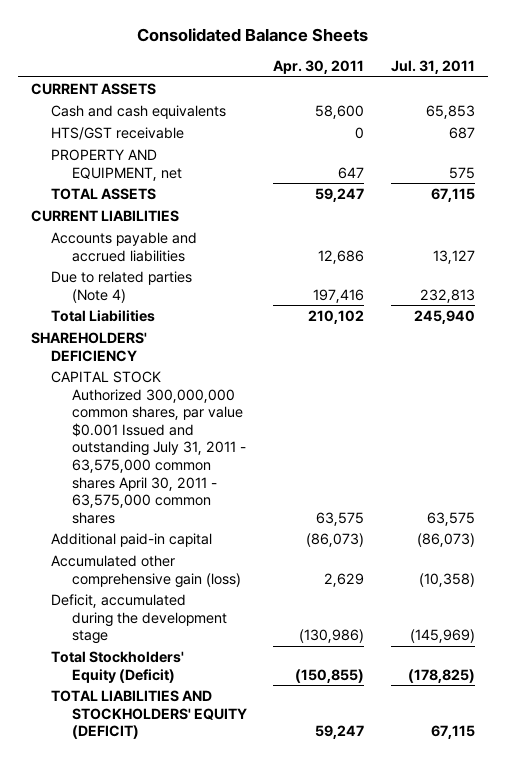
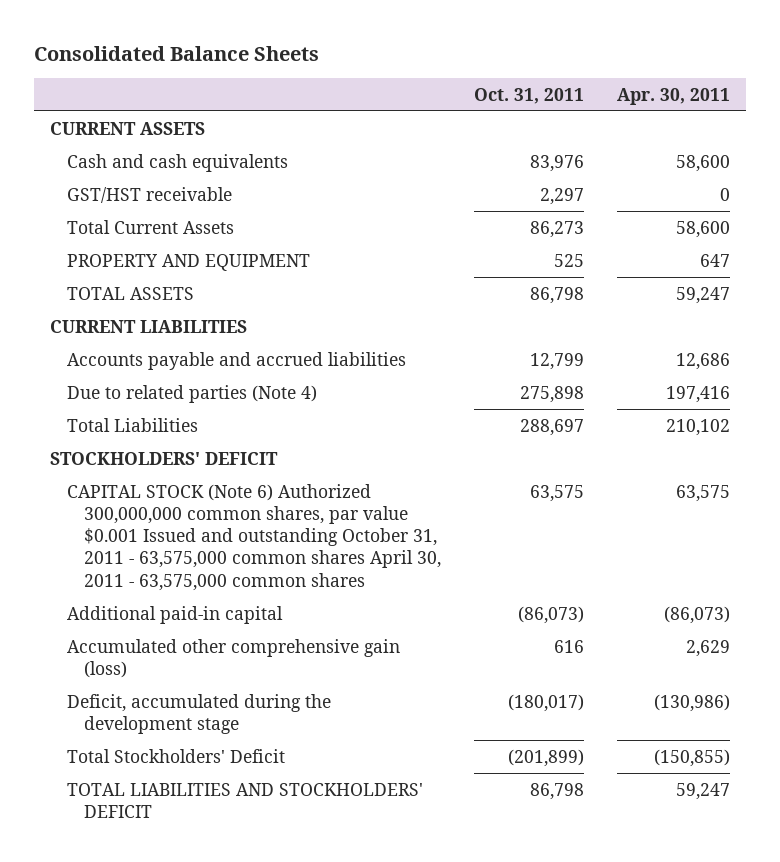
- | Apr. 30, 2011 | Jul. 31, 2011
+ | Oct. 31, 2011 | Apr. 30, 2011
- HTS/GST receivable | 0 | 687
- PROPERTY AND EQUIPMENT, net | 647 | 575
+ GST/HST receivable | 2,297 | 0
+ Total Current Assets | 86,273 | 58,600
+ PROPERTY AND EQUIPMENT | 525 | 647
- SHAREHOLDERS' DEFICIENCY
- CAPITAL STOCK Authorized 300,000,000 common shares, par value $0.001 Issued and outstanding July 31, 2011 - 63,575,000 common shares April 30, 2011 - 63,575,000 common shares | 63,575 | 63,575
+ STOCKHOLDERS' DEFICIT
+ CAPITAL STOCK (Note 6) Authorized 300,000,000 common shares, par value $0.001 Issued and outstanding October 31, 2011 - 63,575,000 common shares April 30, 2011 - 63,575,000 common shares | 63,575 | 63,575
- Total Stockholders' Equity (Deficit) | (150,855) | (178,825)
- TOTAL LIABILITIES AND STOCKHOLDERS' EQUITY (DEFICIT) | 59,247 | 67,115
+ Total Stockholders' Deficit | (201,899) | (150,855)
+ TOTAL LIABILITIES AND STOCKHOLDERS' DEFICIT | 86,798 | 59,247

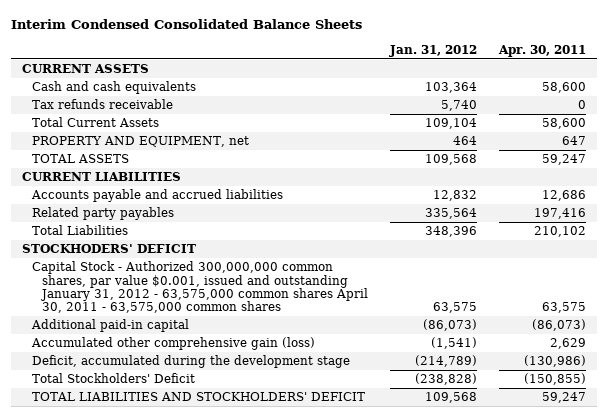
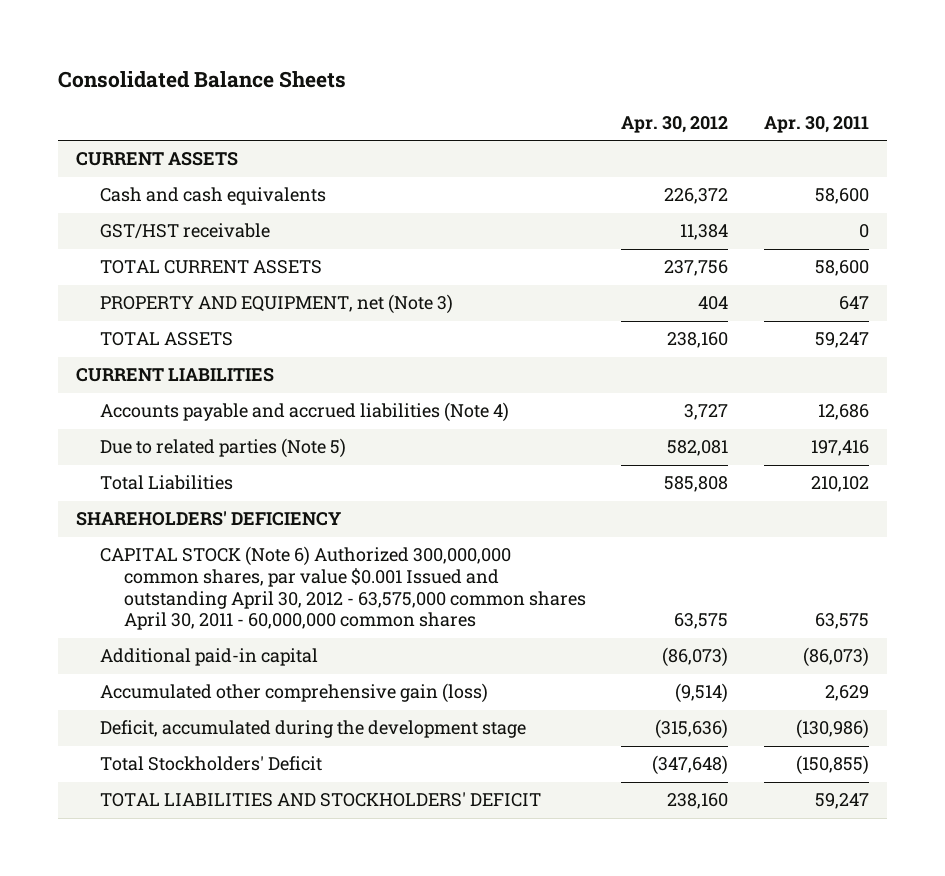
- Interim Condensed Consolidated Balance Sheets
+ Consolidated Balance Sheets
- | Jan. 31, 2012 | Apr. 30, 2011
+ | Apr. 30, 2012 | Apr. 30, 2011
- Tax refunds receivable | 5,740 | 0
- Total Current Assets | 109,104 | 58,600
- PROPERTY AND EQUIPMENT, net | 464 | 647
+ GST/HST receivable | 11,384 | 0
+ TOTAL CURRENT ASSETS | 237,756 | 58,600
+ PROPERTY AND EQUIPMENT, net (Note 3) | 404 | 647
- Accounts payable and accrued liabilities | 12,832 | 12,686
- Related party payables | 335,564 | 197,416
+ Accounts payable and accrued liabilities (Note 4) | 3,727 | 12,686
+ Due to related parties (Note 5) | 582,081 | 197,416
- STOCKHODERS' DEFICIT
- Capital Stock - Authorized 300,000,000 common shares, par value $0.001, issued and outstanding January 31, 2012 - 63,575,000 common shares April 30, 2011 - 63,575,000 common shares | 63,575 | 63,575
+ SHAREHOLDERS' DEFICIENCY
+ CAPITAL STOCK (Note 6) Authorized 300,000,000 common shares, par value $0.001 Issued and outstanding April 30, 2012 - 63,575,000 common shares April 30, 2011 - 60,000,000 common shares | 63,575 | 63,575

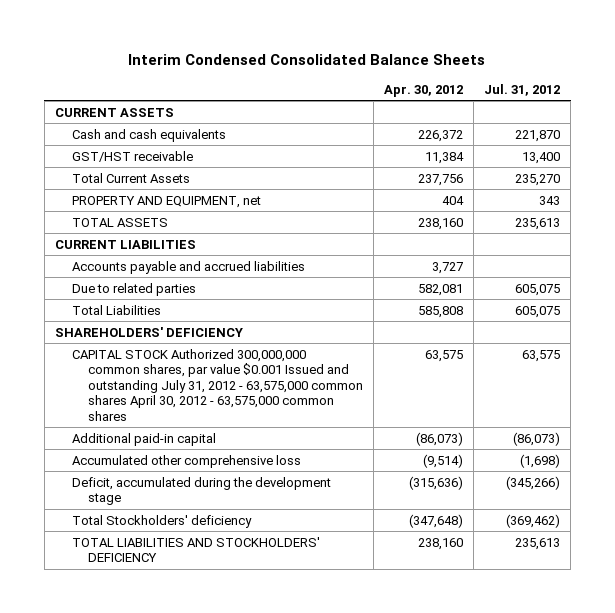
- Consolidated Balance Sheets
+ Interim Condensed Consolidated Balance Sheets
- | Apr. 30, 2012 | Apr. 30, 2011
+ | Apr. 30, 2012 | Jul. 31, 2012
- TOTAL CURRENT ASSETS | 237,756 | 58,600
- PROPERTY AND EQUIPMENT, net (Note 3) | 404 | 647
+ Total Current Assets | 237,756 | 235,270
+ PROPERTY AND EQUIPMENT, net | 404 | 343
- Accounts payable and accrued liabilities (Note 4) | 3,727 | 12,686
- Due to related parties (Note 5) | 582,081 | 197,416
+ Accounts payable and accrued liabilities | 3,727 |
+ Due to related parties | 582,081 | 605,075
- CAPITAL STOCK (Note 6) Authorized 300,000,000 common shares, par value $0.001 Issued and outstanding April 30, 2012 - 63,575,000 common shares April 30, 2011 - 60,000,000 common shares | 63,575 | 63,575
+ CAPITAL STOCK Authorized 300,000,000 common shares, par value $0.001 Issued and outstanding July 31, 2012 - 63,575,000 common shares April 30, 2012 - 63,575,000 common shares | 63,575 | 63,575
- Accumulated other comprehensive gain (loss) | (9,514) | 2,629
+ Accumulated other comprehensive loss | (9,514) | (1,698)
- Total Stockholders' Deficit | (347,648) | (150,855)
- TOTAL LIABILITIES AND STOCKHOLDERS' DEFICIT | 238,160 | 59,247
+ Total Stockholders' deficiency | (347,648) | (369,462)
+ TOTAL LIABILITIES AND STOCKHOLDERS' DEFICIENCY | 238,160 | 235,613

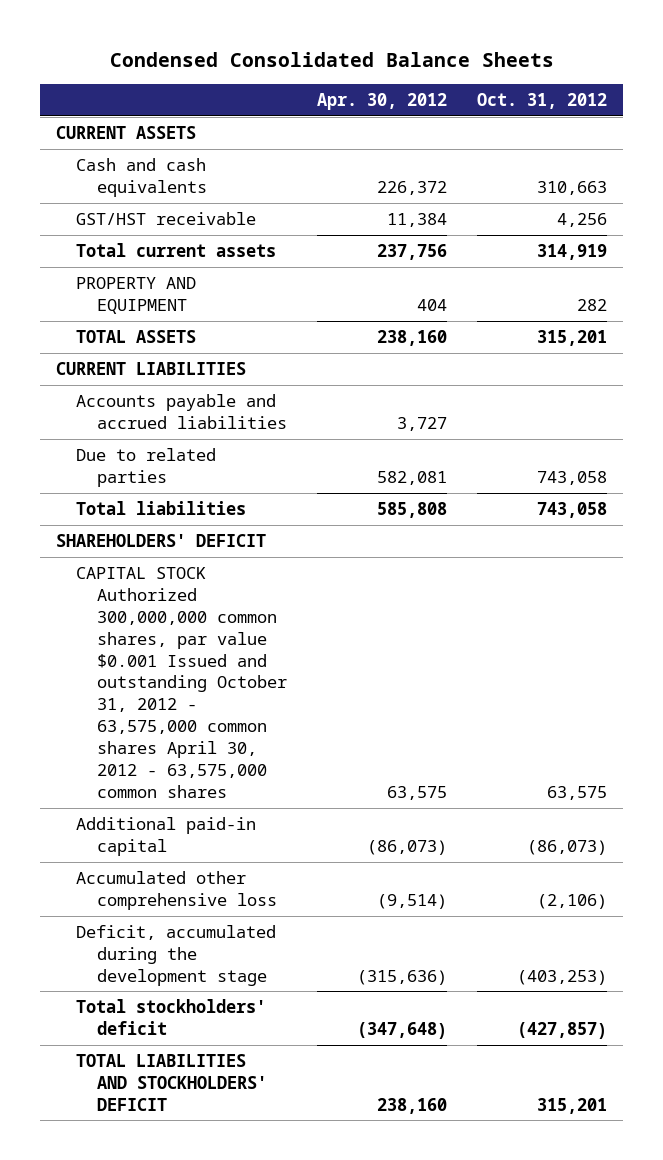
- Interim Condensed Consolidated Balance Sheets
+ Condensed Consolidated Balance Sheets
- | Apr. 30, 2012 | Jul. 31, 2012
+ | Apr. 30, 2012 | Oct. 31, 2012
- Total Current Assets | 237,756 | 235,270
- PROPERTY AND EQUIPMENT, net | 404 | 343
+ Total current assets | 237,756 | 314,919
+ PROPERTY AND EQUIPMENT | 404 | 282
- Total Liabilities | 585,808 | 605,075
- SHAREHOLDERS' DEFICIENCY
- CAPITAL STOCK Authorized 300,000,000 common shares, par value $0.001 Issued and outstanding July 31, 2012 - 63,575,000 common shares April 30, 2012 - 63,575,000 common shares | 63,575 | 63,575
+ Total liabilities | 585,808 | 743,058
+ SHAREHOLDERS' DEFICIT
+ CAPITAL STOCK Authorized 300,000,000 common shares, par value $0.001 Issued and outstanding October 31, 2012 - 63,575,000 common shares April 30, 2012 - 63,575,000 common shares | 63,575 | 63,575
- Total Stockholders' deficiency | (347,648) | (369,462)
- TOTAL LIABILITIES AND STOCKHOLDERS' DEFICIENCY | 238,160 | 235,613
+ Total stockholders' deficit | (347,648) | (427,857)
+ TOTAL LIABILITIES AND STOCKHOLDERS' DEFICIT | 238,160 | 315,201

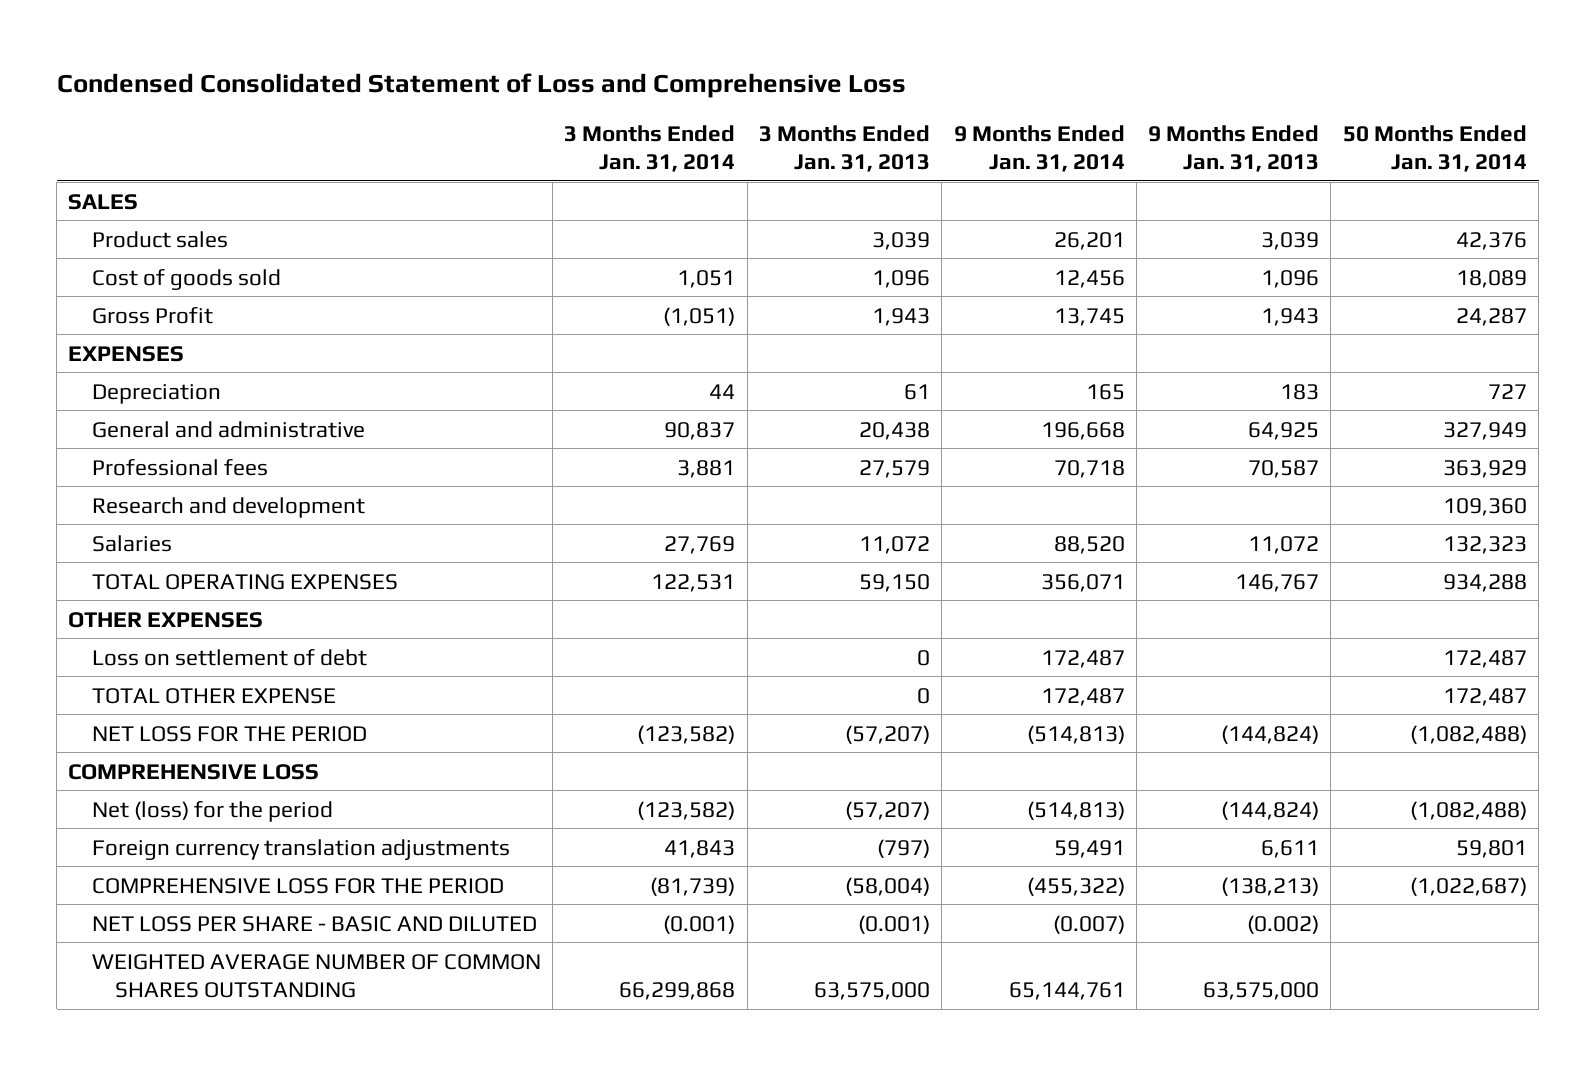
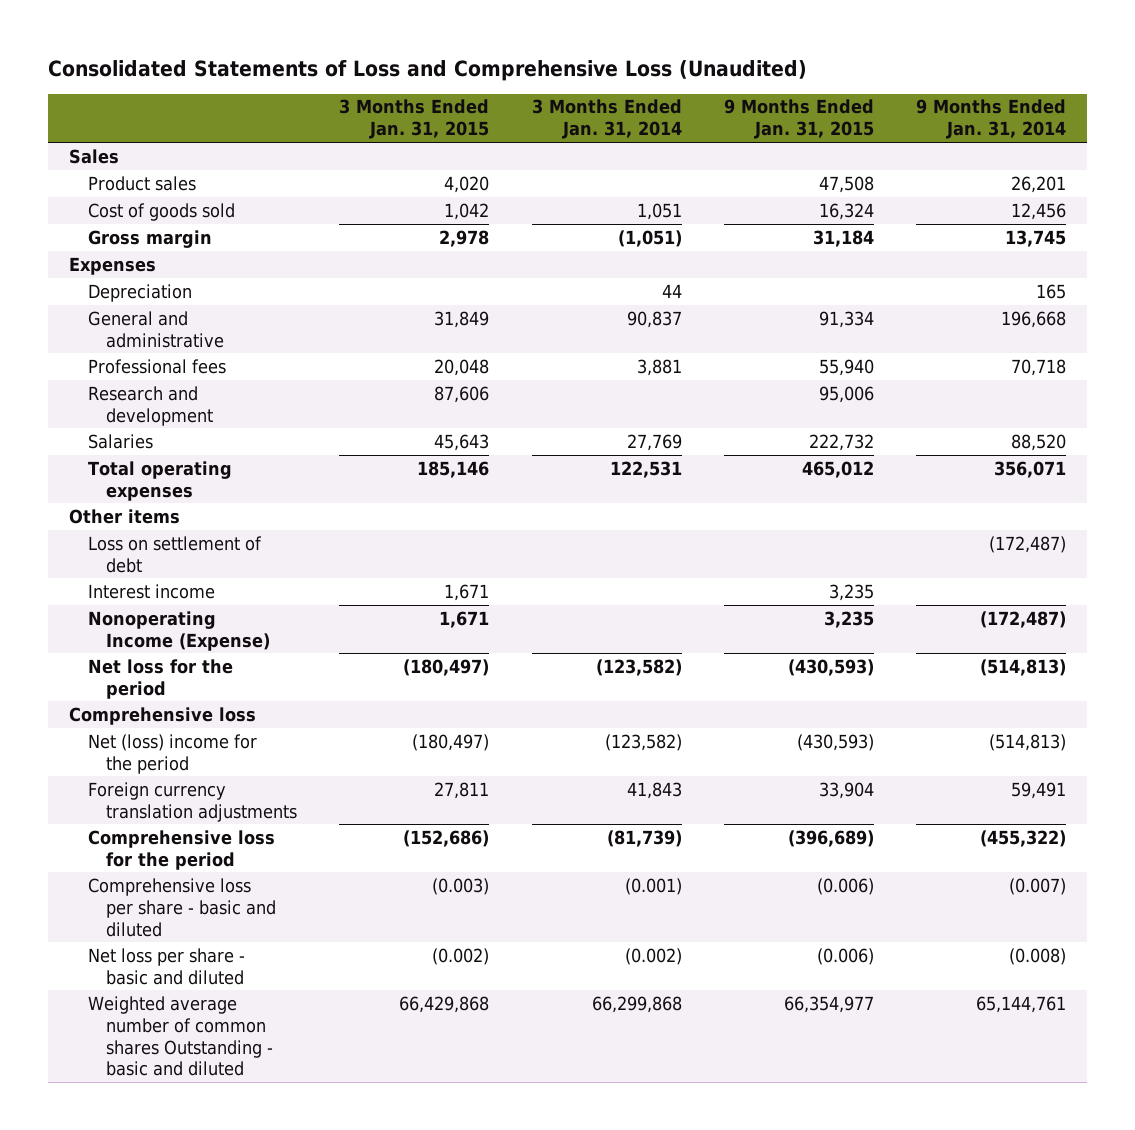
- Condensed Consolidated Statement of Loss and Comprehensive Loss
+ Consolidated Statements of Loss and Comprehensive Loss (Unaudited)
- | 3 Months Ended Jan. 31, 2014 | 3 Months Ended Jan. 31, 2013 | 9 Months Ended Jan. 31, 2014 | 9 Months Ended Jan. 31, 2013 | 50 Months Ended Jan. 31, 2014
+ | 3 Months Ended Jan. 31, 2015 | 3 Months Ended Jan. 31, 2014 | 9 Months Ended Jan. 31, 2015 | 9 Months Ended Jan. 31, 2014
- SALES
+ Sales
- Gross Profit | (1,051) | 1,943 | 13,745 | 1,943 | 24,287
- EXPENSES
+ Gross margin | 2,978 | (1,051) | 31,184 | 13,745
+ Expenses
- TOTAL OPERATING EXPENSES | 122,531 | 59,150 | 356,071 | 146,767 | 934,288
- OTHER EXPENSES
- Loss on settlement of debt | | 0 | 172,487 | | 172,487
- TOTAL OTHER EXPENSE | | 0 | 172,487 | | 172,487
- NET LOSS FOR THE PERIOD | (123,582) | (57,207) | (514,813) | (144,824) | (1,082,488)
- COMPREHENSIVE LOSS
- Net (loss) for the period | (123,582) | (57,207) | (514,813) | (144,824) | (1,082,488)
+ Total operating expenses | 185,146 | 122,531 | 465,012 | 356,071
+ Other items
+ Loss on settlement of debt | | | | (172,487)
+ Interest income | 1,671 | | 3,235 |
+ Nonoperating Income (Expense) | 1,671 | | 3,235 | (172,487)
+ Net loss for the period | (180,497) | (123,582) | (430,593) | (514,813)
+ Comprehensive loss
+ Net (loss) income for the period | (180,497) | (123,582) | (430,593) | (514,813)
- COMPREHENSIVE LOSS FOR THE PERIOD | (81,739) | (58,004) | (455,322) | (138,213) | (1,022,687)
- NET LOSS PER SHARE - BASIC AND DILUTED | (0.001) | (0.001) | (0.007) | (0.002) |
- WEIGHTED AVERAGE NUMBER OF COMMON SHARES OUTSTANDING | 66,299,868 | 63,575,000 | 65,144,761 | 63,575,000 |
+ Comprehensive loss for the period | (152,686) | (81,739) | (396,689) | (455,322)
+ Comprehensive loss per share - basic and diluted | (0.003) | (0.001) | (0.006) | (0.007)
+ Net loss per share - basic and diluted | (0.002) | (0.002) | (0.006) | (0.008)
+ Weighted average number of common shares Outstanding - basic and diluted | 66,429,868 | 66,299,868 | 66,354,977 | 65,144,761

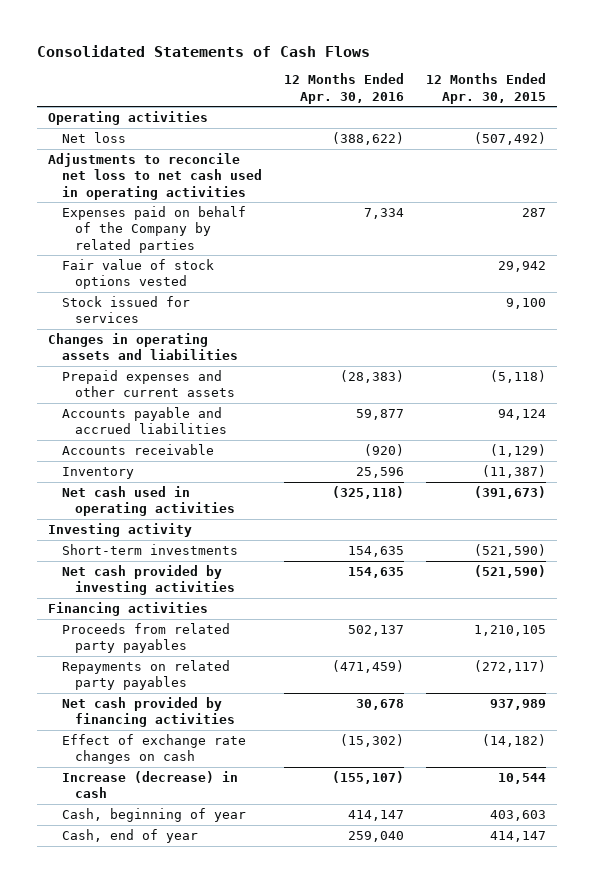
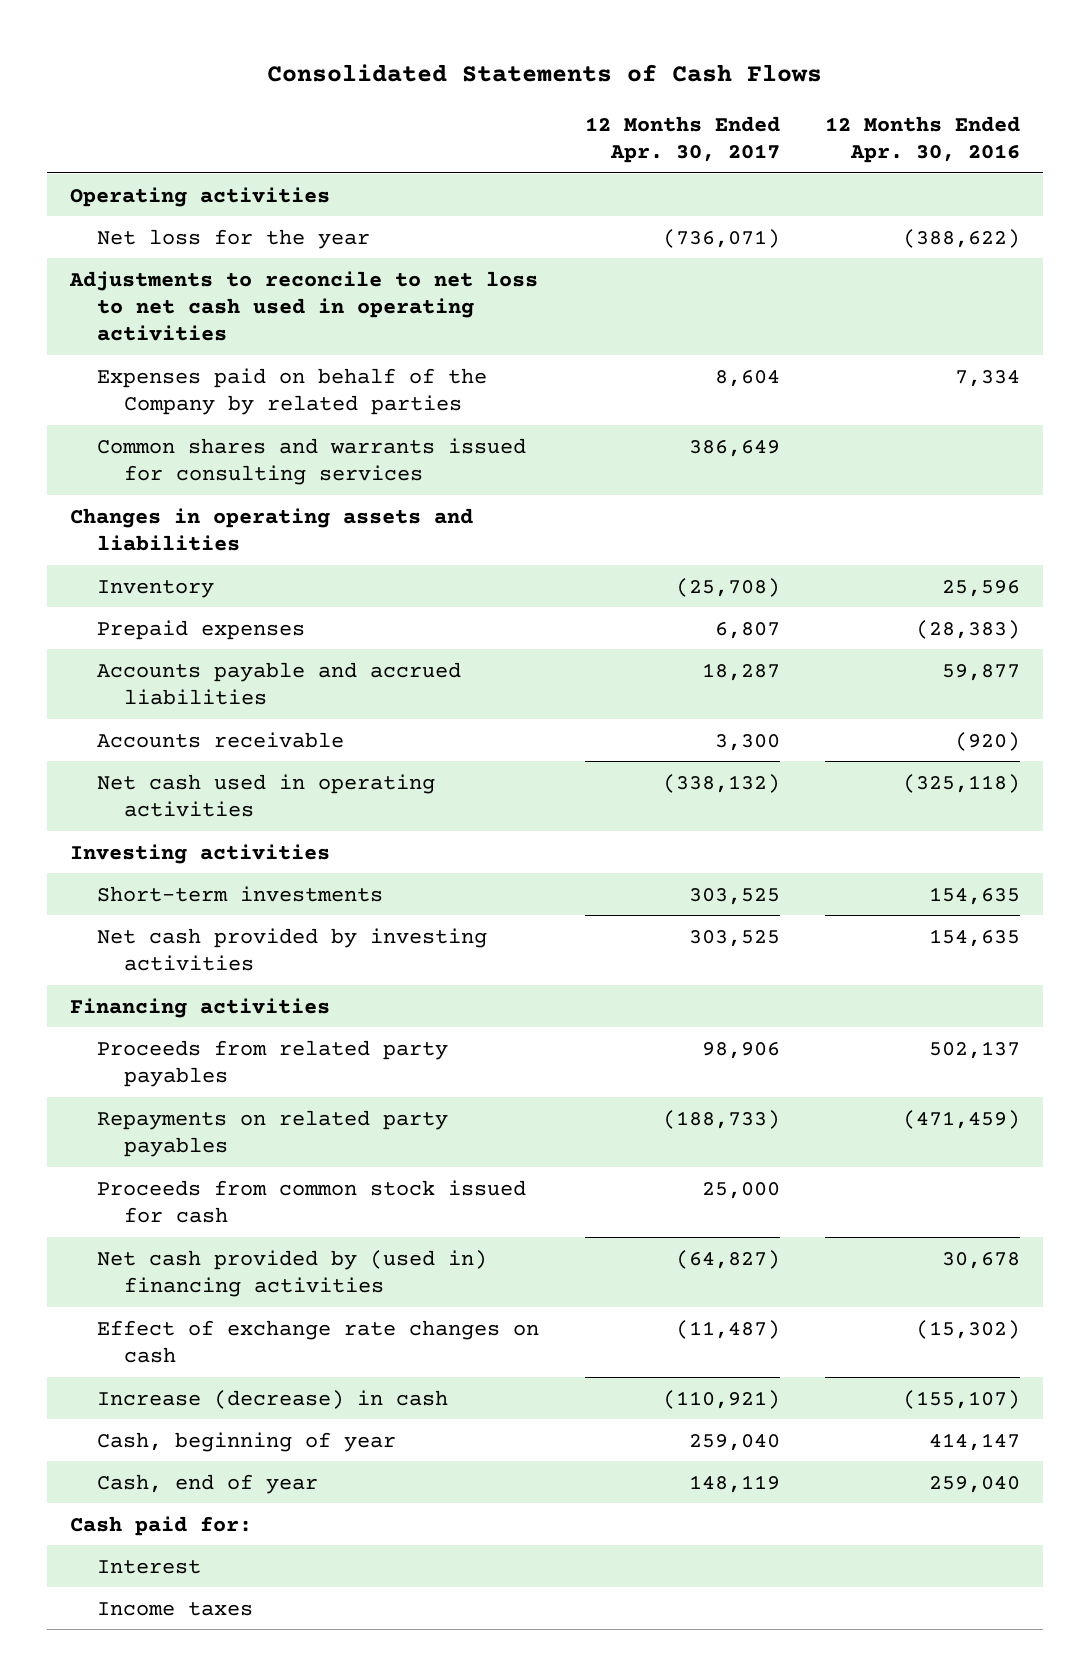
- | 12 Months Ended Apr. 30, 2016 | 12 Months Ended Apr. 30, 2015
+ | 12 Months Ended Apr. 30, 2017 | 12 Months Ended Apr. 30, 2016
- Net loss | (388,622) | (507,492)
- Adjustments to reconcile net loss to net cash used in operating activities
+ Net loss for the year | (736,071) | (388,622)
+ Adjustments to reconcile to net loss to net cash used in operating activities
- Fair value of stock options vested | | 29,942
- Stock issued for services | | 9,100
+ Common shares and warrants issued for consulting services | 386,649 |
- Prepaid expenses and other current assets | (28,383) | (5,118)
moved up: Inventory | (25,708) | 25,596
+ Prepaid expenses | 6,807 | (28,383)
- Investing activity
+ Investing activities
- Net cash provided by financing activities | 30,678 | 937,989
+ Proceeds from common stock issued for cash | 25,000 |
+ Net cash provided by (used in) financing activities | (64,827) | 30,678
+ Cash paid for:
+ Interest
+ Income taxes

